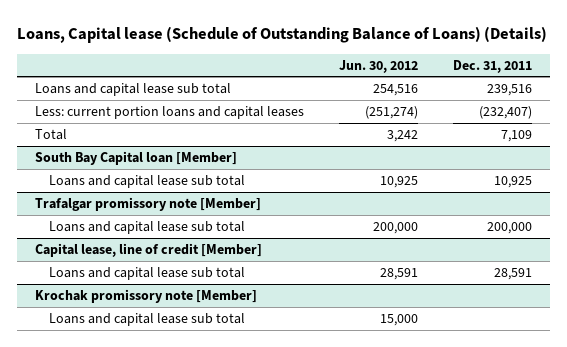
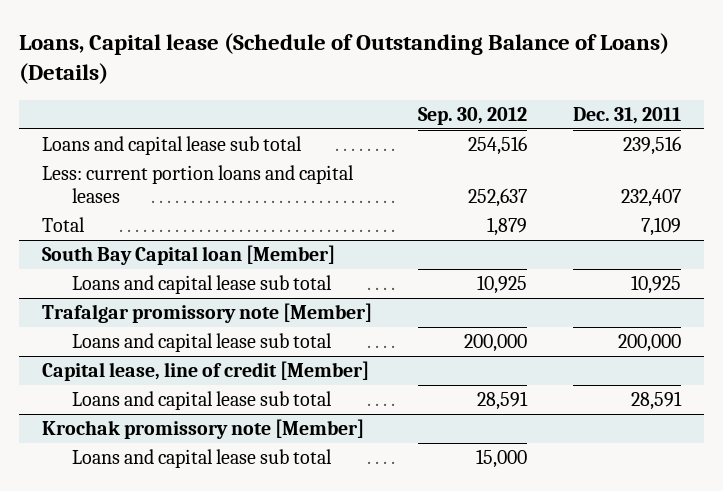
- | Jun. 30, 2012 | Dec. 31, 2011
+ | Sep. 30, 2012 | Dec. 31, 2011
- Less: current portion loans and capital leases | (251,274) | (232,407)
+ Less: current portion loans and capital leases | 252,637 | 232,407

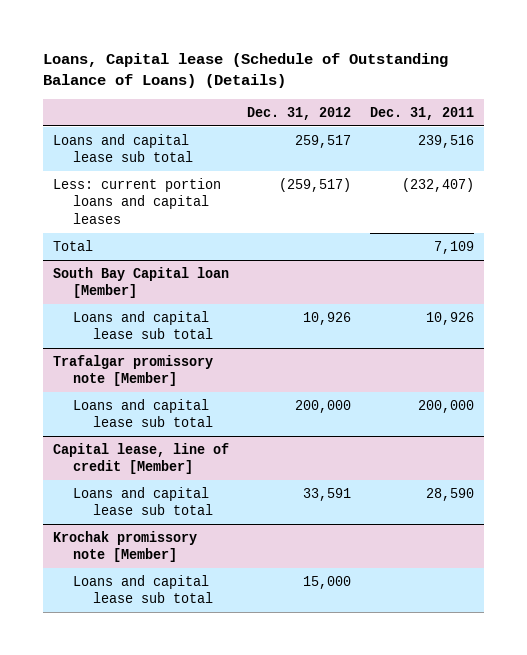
- | Sep. 30, 2012 | Dec. 31, 2011
+ | Dec. 31, 2012 | Dec. 31, 2011
- Less: current portion loans and capital leases | 252,637 | 232,407
+ Less: current portion loans and capital leases | (259,517) | (232,407)
@ South Bay Capital loan [Member]
- Loans and capital lease sub total | 10,925 | 10,925
+ Loans and capital lease sub total | 10,926 | 10,926
@ Capital lease, line of credit [Member]
- Loans and capital lease sub total | 28,591 | 28,591
+ Loans and capital lease sub total | 33,591 | 28,590

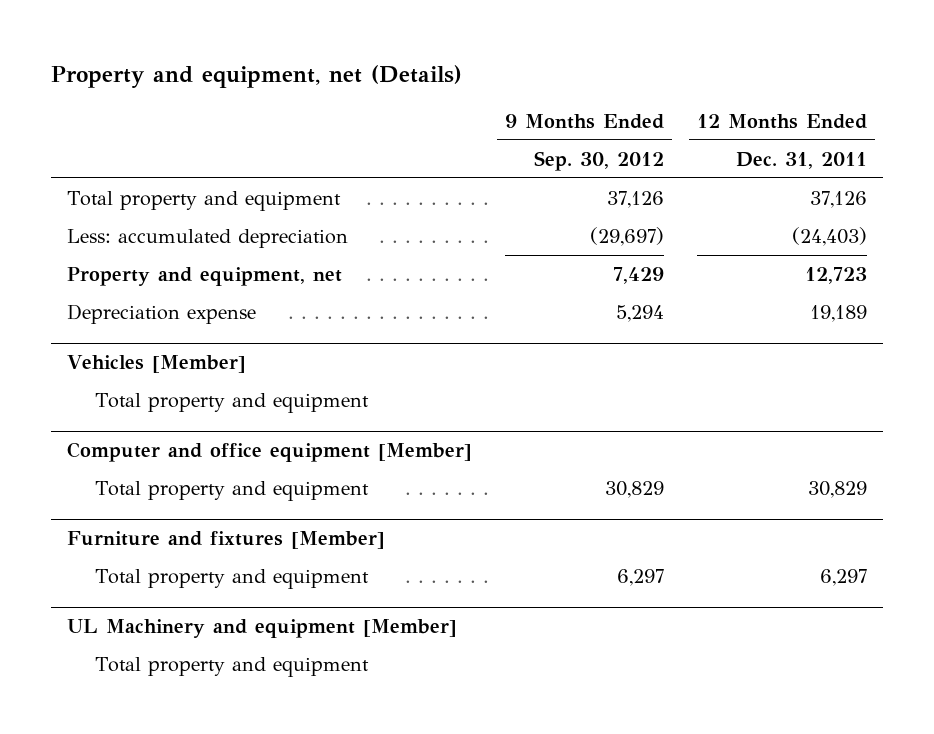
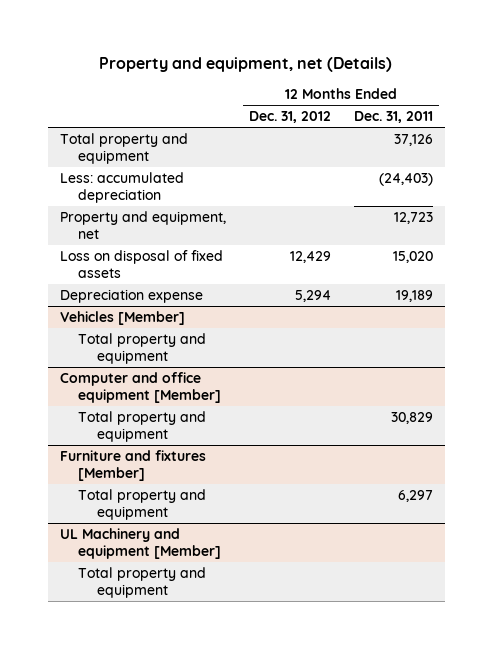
- | 9 Months Ended Sep. 30, 2012 | 12 Months Ended Dec. 31, 2011
+ | 12 Months Ended Dec. 31, 2012 | 12 Months Ended Dec. 31, 2011
+ Loss on disposal of fixed assets | 12,429 | 15,020

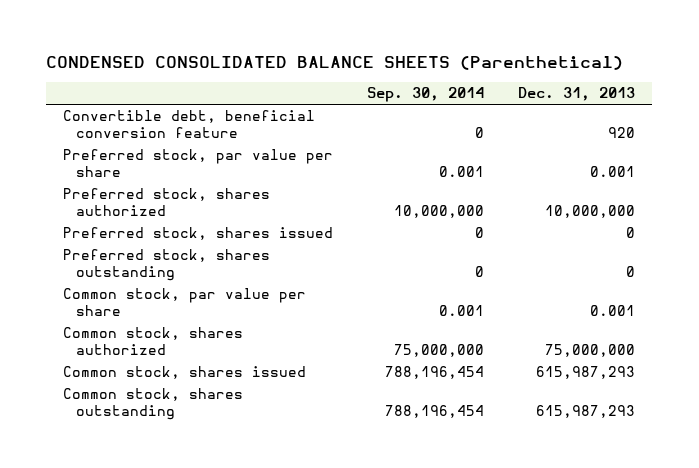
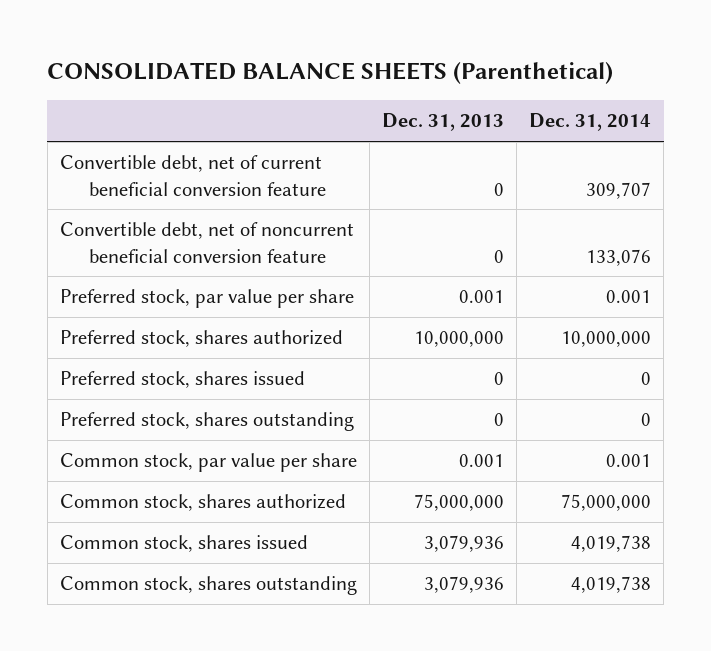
- CONDENSED CONSOLIDATED BALANCE SHEETS (Parenthetical)
+ CONSOLIDATED BALANCE SHEETS (Parenthetical)
- | Sep. 30, 2014 | Dec. 31, 2013
+ | Dec. 31, 2013 | Dec. 31, 2014
- Convertible debt, beneficial conversion feature | 0 | 920
+ Convertible debt, net of current beneficial conversion feature | 0 | 309,707
+ Convertible debt, net of noncurrent beneficial conversion feature | 0 | 133,076
- Common stock, shares issued | 788,196,454 | 615,987,293
- Common stock, shares outstanding | 788,196,454 | 615,987,293
+ Common stock, shares issued | 3,079,936 | 4,019,738
+ Common stock, shares outstanding | 3,079,936 | 4,019,738

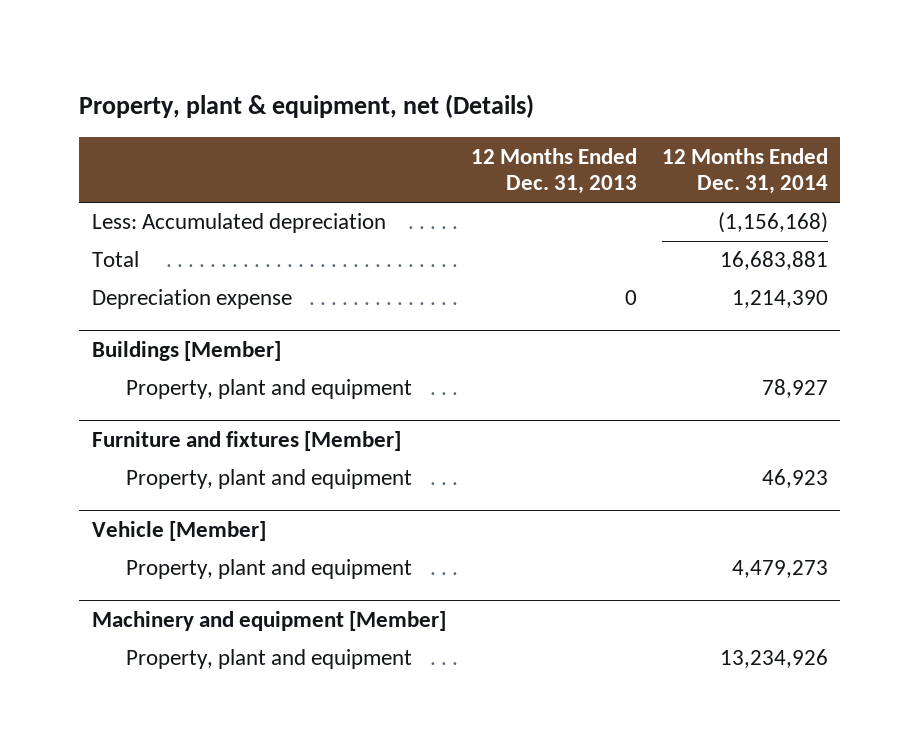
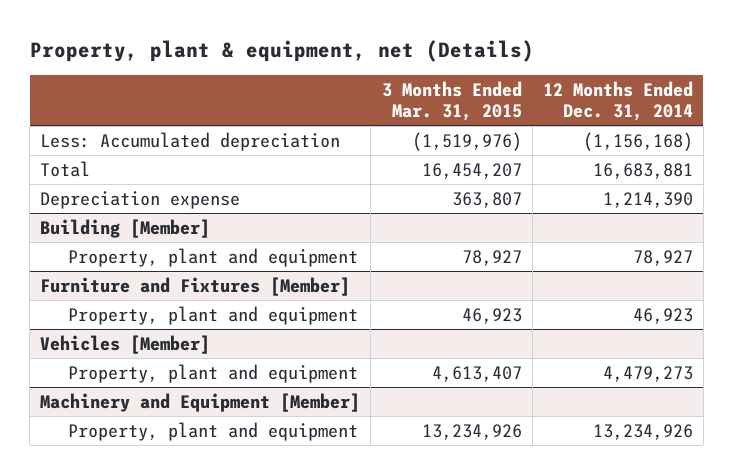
- | 12 Months Ended Dec. 31, 2013 | 12 Months Ended Dec. 31, 2014
+ | 3 Months Ended Mar. 31, 2015 | 12 Months Ended Dec. 31, 2014
- Buildings [Member]
+ Building [Member]
- Furniture and fixtures [Member]
+ Furniture and Fixtures [Member]
- Vehicle [Member]
+ Vehicles [Member]
- Machinery and equipment [Member]
+ Machinery and Equipment [Member]

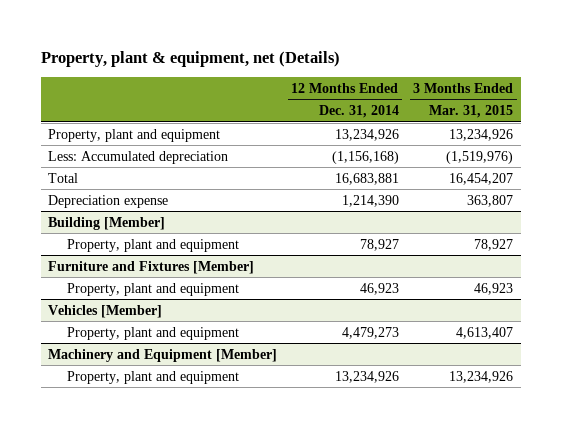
- | 3 Months Ended Mar. 31, 2015 | 12 Months Ended Dec. 31, 2014
+ | 12 Months Ended Dec. 31, 2014 | 3 Months Ended Mar. 31, 2015
+ Property, plant and equipment | 13,234,926 | 13,234,926

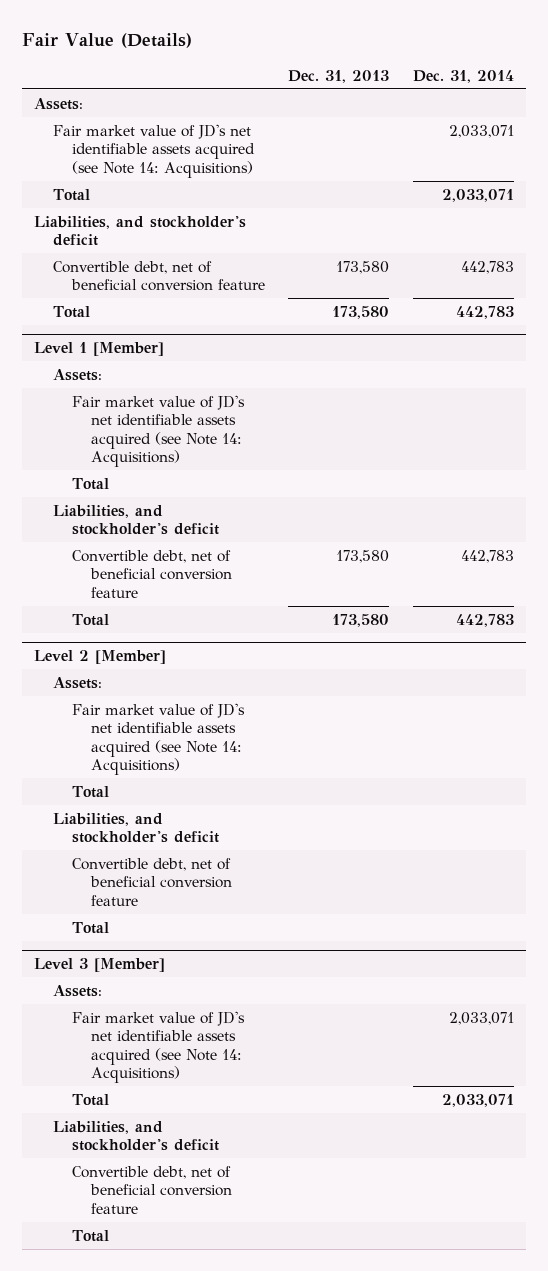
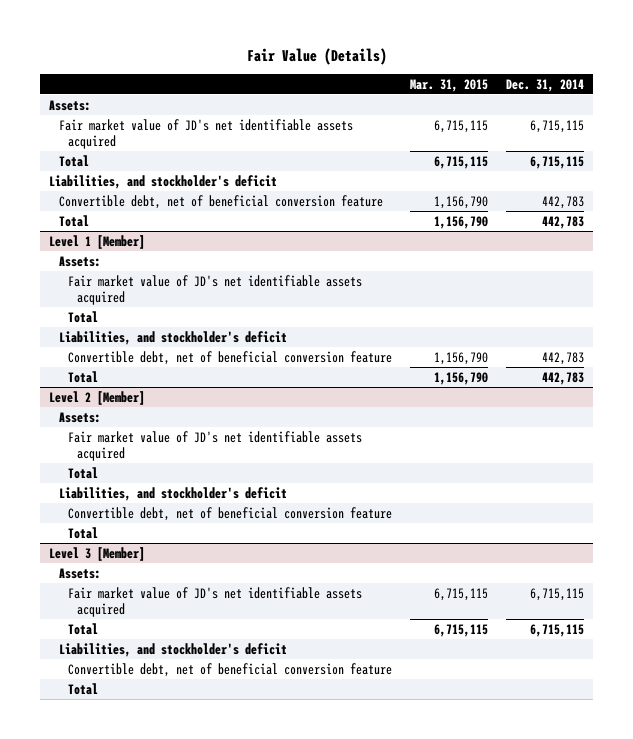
- | Dec. 31, 2013 | Dec. 31, 2014
+ | Mar. 31, 2015 | Dec. 31, 2014
- Fair market value of JD's net identifiable assets acquired (see Note 14: Acquisitions) | | 2,033,071
- Total | | 2,033,071
+ Fair market value of JD's net identifiable assets acquired | 6,715,115 | 6,715,115
+ Total | 6,715,115 | 6,715,115
@ Level 1 [Member]
- Fair market value of JD's net identifiable assets acquired (see Note 14: Acquisitions)
+ Fair market value of JD's net identifiable assets acquired
@ Level 2 [Member]
- Fair market value of JD's net identifiable assets acquired (see Note 14: Acquisitions)
+ Fair market value of JD's net identifiable assets acquired
@ Level 3 [Member]
- Fair market value of JD's net identifiable assets acquired (see Note 14: Acquisitions) | | 2,033,071
- Total | | 2,033,071
+ Fair market value of JD's net identifiable assets acquired | 6,715,115 | 6,715,115
+ Total | 6,715,115 | 6,715,115

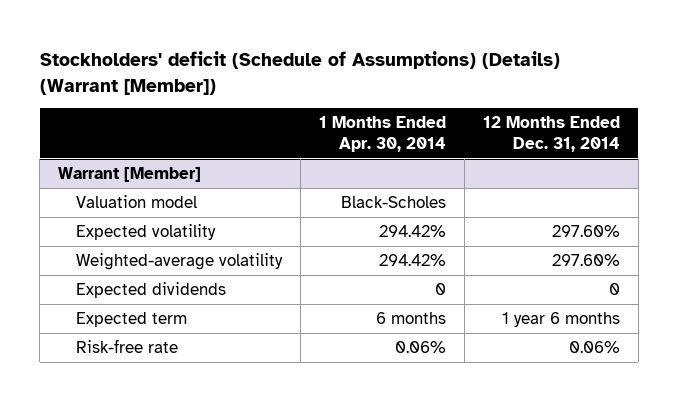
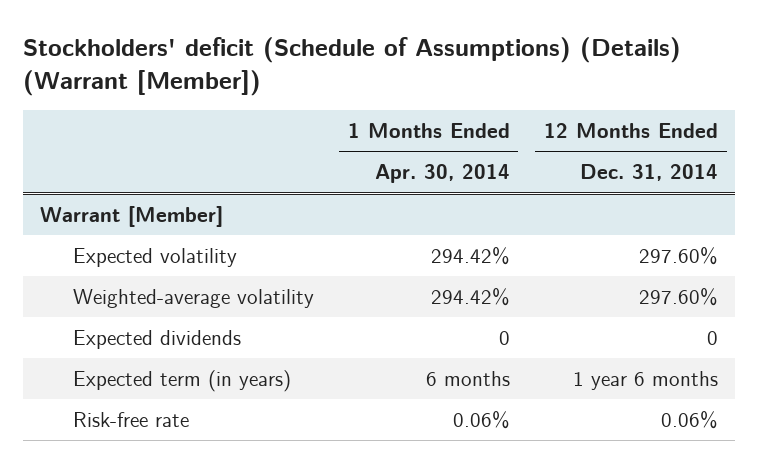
@ Warrant [Member]
- Valuation model | Black-Scholes |
- Expected term | 6 months | 1 year 6 months
+ Expected term (in years) | 6 months | 1 year 6 months

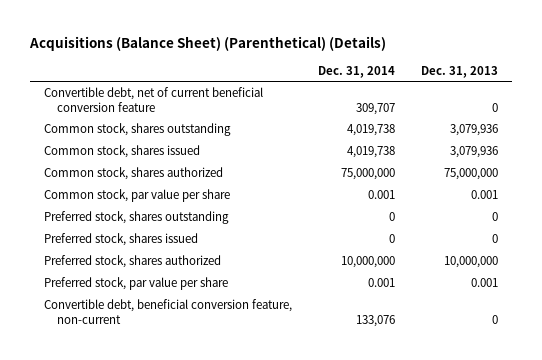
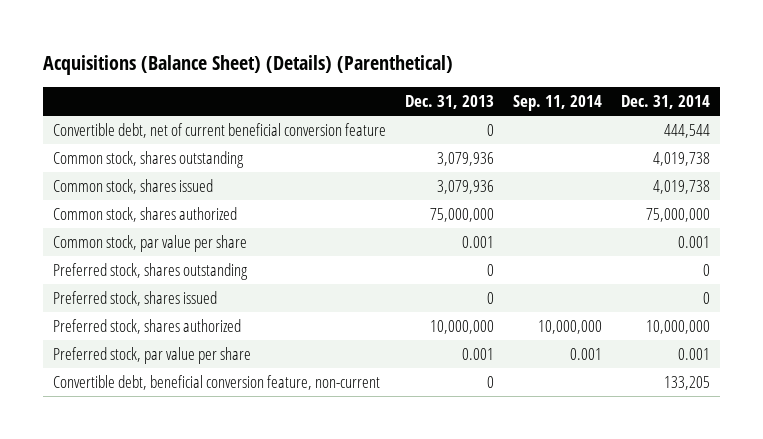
- Acquisitions (Balance Sheet) (Parenthetical) (Details)
+ Acquisitions (Balance Sheet) (Details) (Parenthetical)
- | Dec. 31, 2014 | Dec. 31, 2013
+ | Dec. 31, 2013 | Sep. 11, 2014 | Dec. 31, 2014
- Convertible debt, net of current beneficial conversion feature | 309,707 | 0
+ Convertible debt, net of current beneficial conversion feature | 0 | | 444,544
- Convertible debt, beneficial conversion feature, non-current | 133,076 | 0
+ Convertible debt, beneficial conversion feature, non-current | 0 | | 133,205

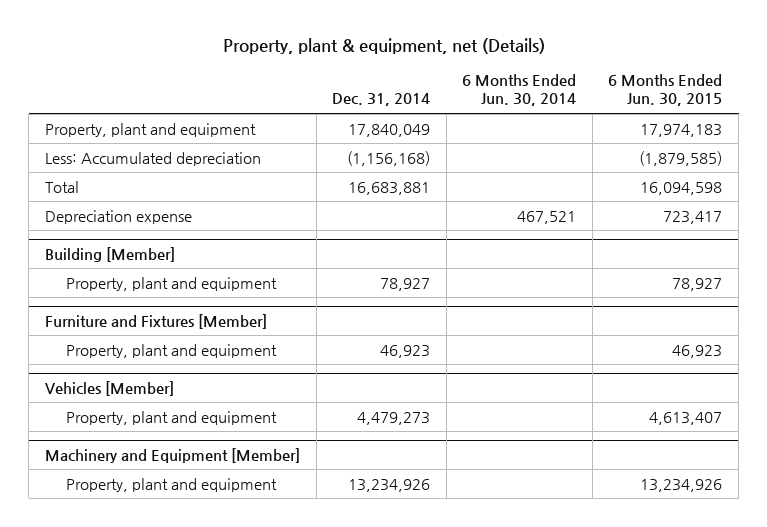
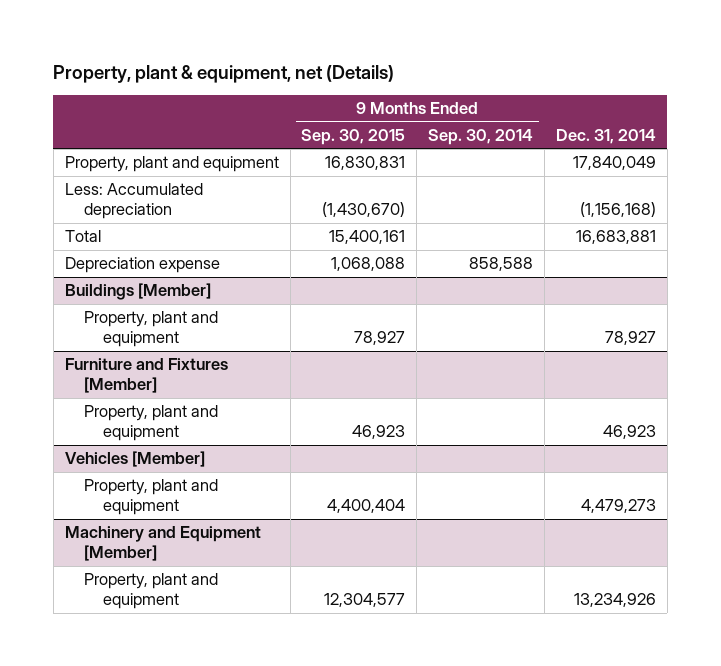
- | Dec. 31, 2014 | 6 Months Ended Jun. 30, 2014 | 6 Months Ended Jun. 30, 2015
+ | 9 Months Ended Sep. 30, 2015 | 9 Months Ended Sep. 30, 2014 | Dec. 31, 2014
- Building [Member]
+ Buildings [Member]

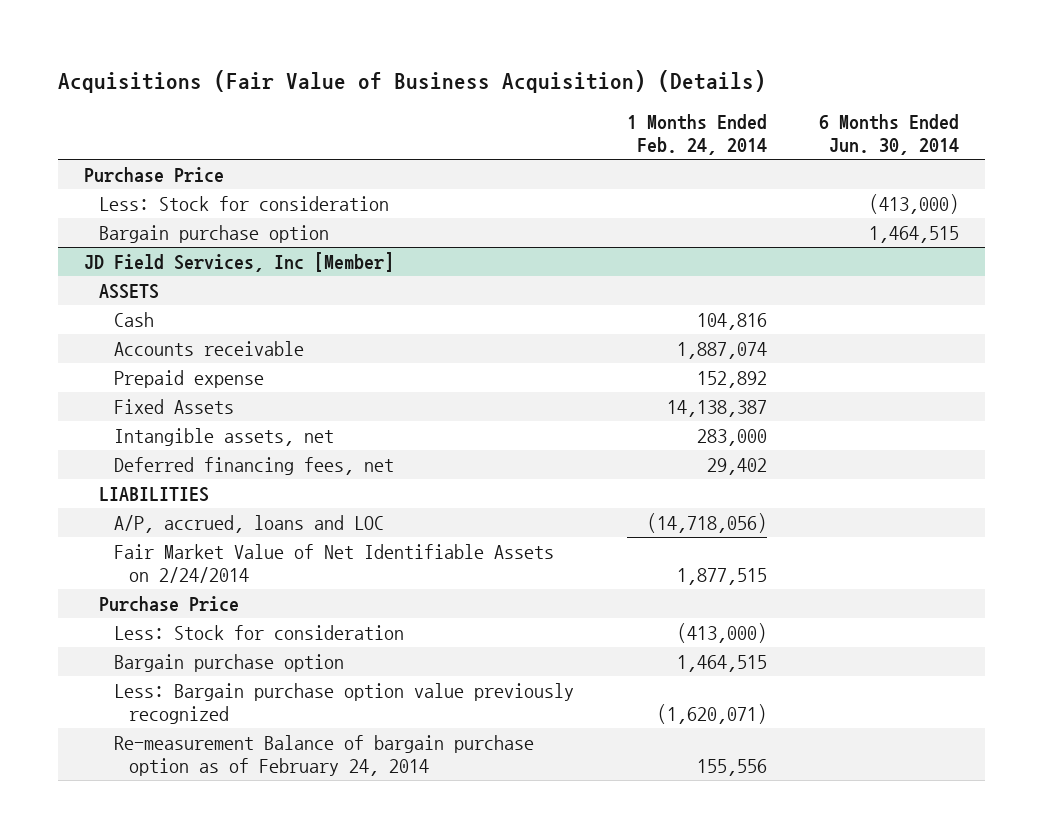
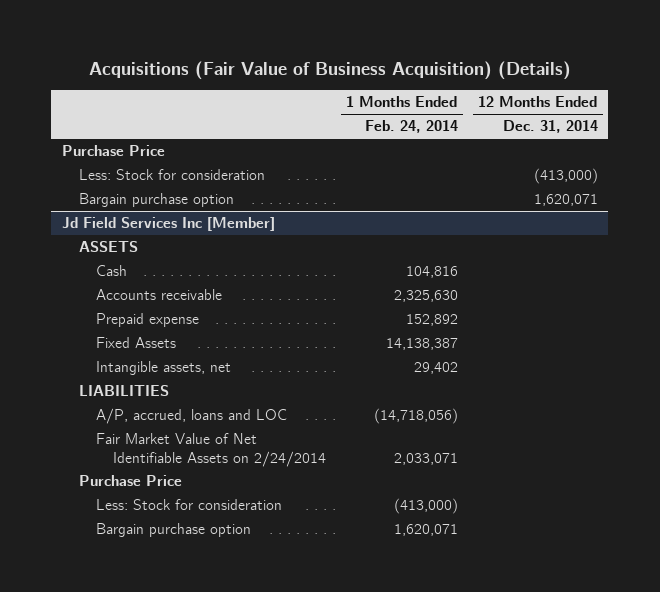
- | 1 Months Ended Feb. 24, 2014 | 6 Months Ended Jun. 30, 2014
+ | 1 Months Ended Feb. 24, 2014 | 12 Months Ended Dec. 31, 2014
- JD Field Services, Inc [Member]
+ Jd Field Services Inc [Member]
- Accounts receivable | 1,887,074 |
+ Accounts receivable | 2,325,630 |
- Intangible assets, net | 283,000 |
- Deferred financing fees, net | 29,402 |
+ Intangible assets, net | 29,402 |
- Fair Market Value of Net Identifiable Assets on 2/24/2014 | 1,877,515 |
+ Fair Market Value of Net Identifiable Assets on 2/24/2014 | 2,033,071 |
- Bargain purchase option | 1,464,515 |
- Less: Bargain purchase option value previously recognized | (1,620,071) |
- Re-measurement Balance of bargain purchase option as of February 24, 2014 | 155,556 |
+ Bargain purchase option | 1,620,071 |

